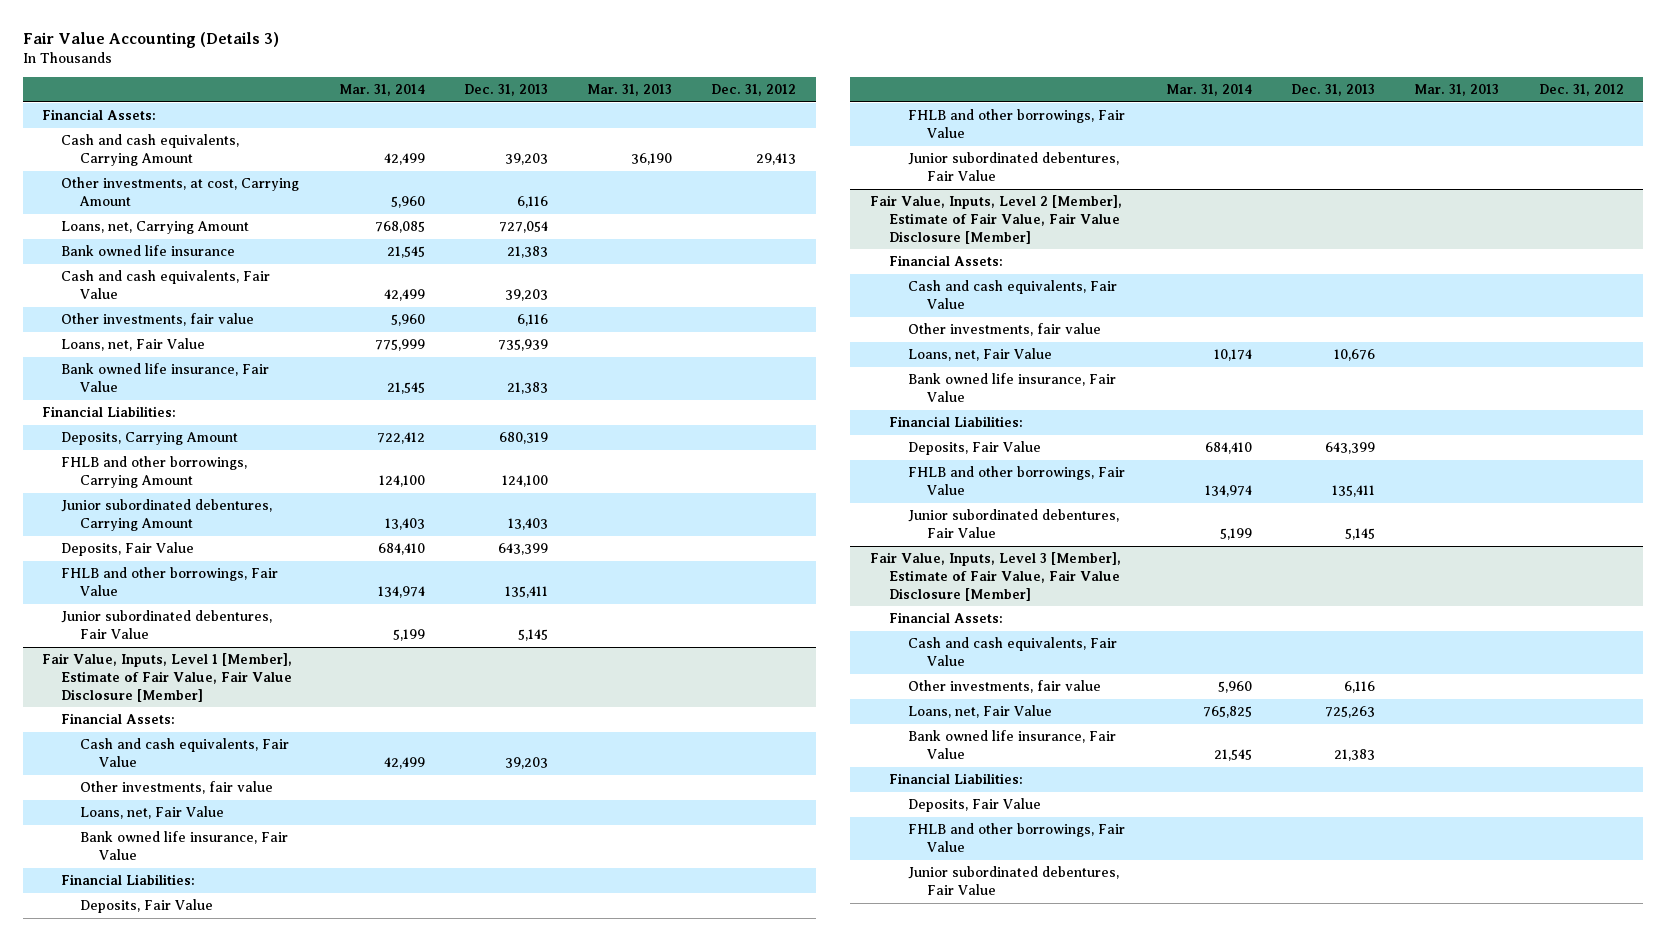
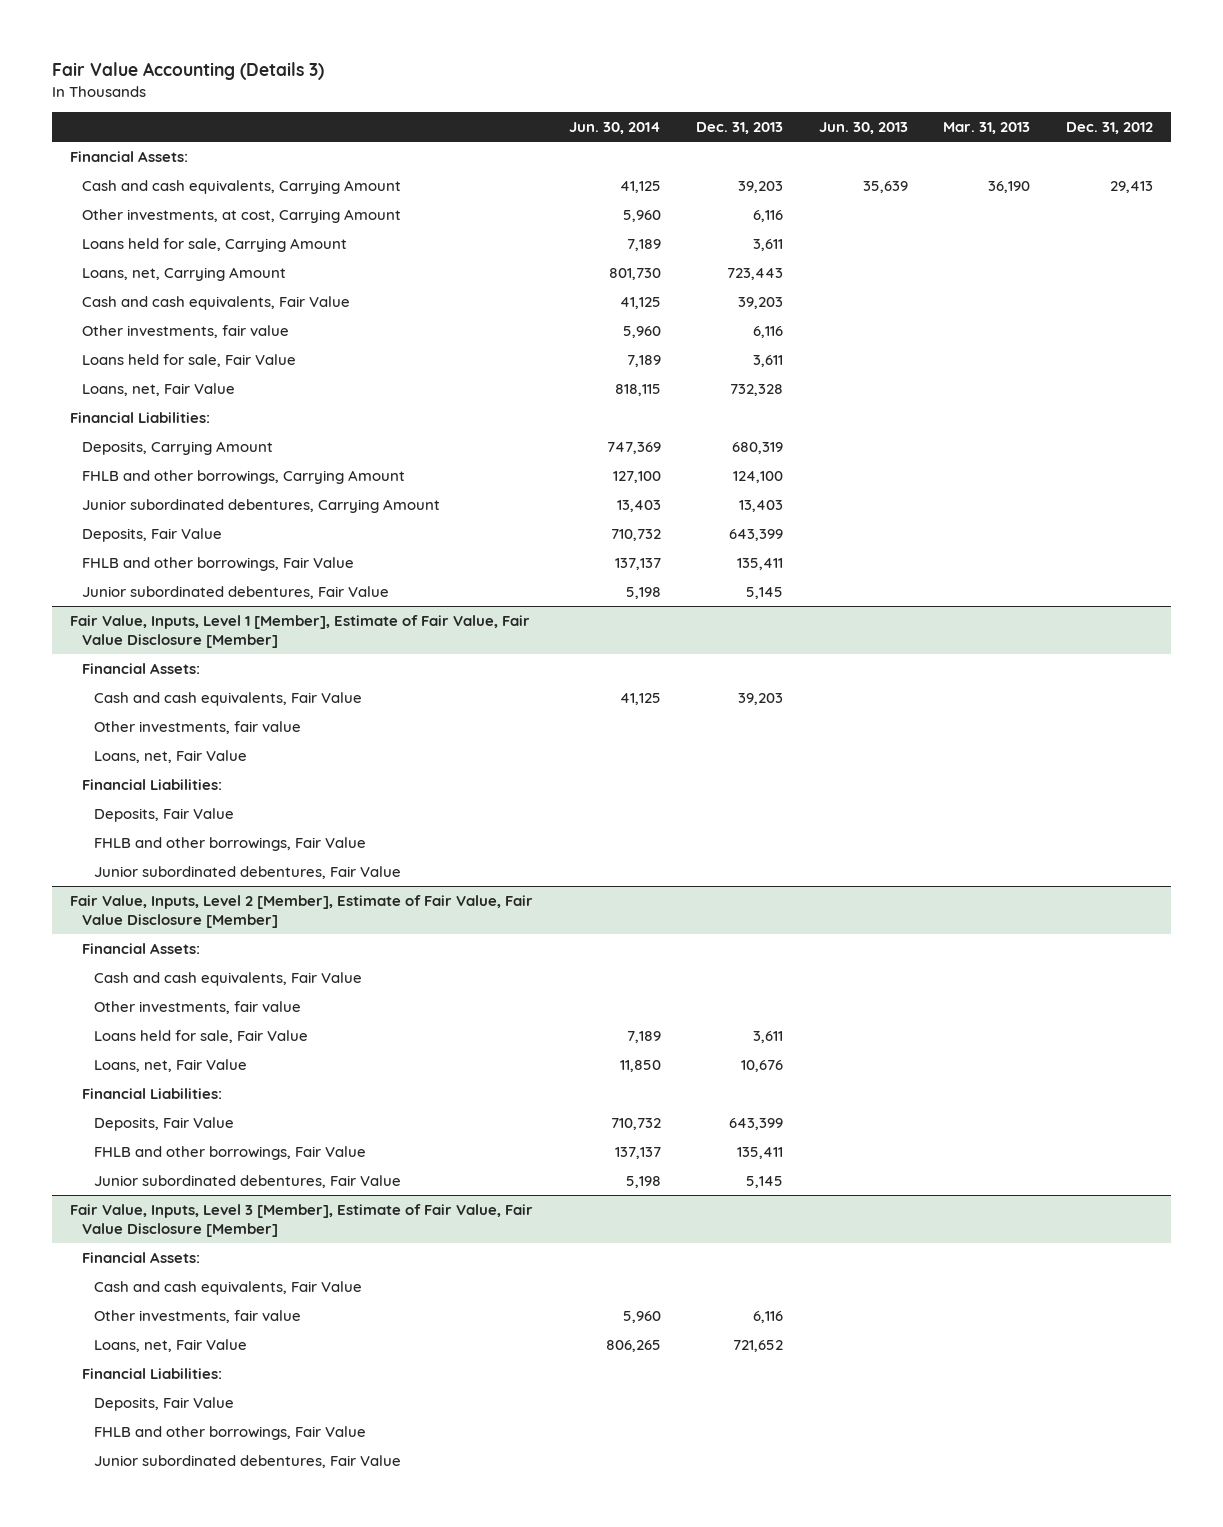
- | Mar. 31, 2014 | Dec. 31, 2013 | Mar. 31, 2013 | Dec. 31, 2012
+ | Jun. 30, 2014 | Dec. 31, 2013 | Jun. 30, 2013 | Mar. 31, 2013 | Dec. 31, 2012
- Loans, net, Carrying Amount | 768,085 | 727,054 | |
- Bank owned life insurance | 21,545 | 21,383 | |
+ Loans held for sale, Carrying Amount | 7,189 | 3,611 | | |
+ Loans, net, Carrying Amount | 801,730 | 723,443 | | |
- Loans, net, Fair Value | 775,999 | 735,939 | |
- Bank owned life insurance, Fair Value | 21,545 | 21,383 | |
+ Loans held for sale, Fair Value | 7,189 | 3,611 | | |
+ Loans, net, Fair Value | 818,115 | 732,328 | | |
@ Fair Value, Inputs, Level 1 [Member], Estimate of Fair Value, Fair Value Disclosure [Member]
- Bank owned life insurance, Fair Value
@ Fair Value, Inputs, Level 2 [Member], Estimate of Fair Value, Fair Value Disclosure [Member]
+ Loans held for sale, Fair Value | 7,189 | 3,611 | | |
- Bank owned life insurance, Fair Value
@ Fair Value, Inputs, Level 3 [Member], Estimate of Fair Value, Fair Value Disclosure [Member]
- Loans, net, Fair Value | 765,825 | 725,263 | |
- Bank owned life insurance, Fair Value | 21,545 | 21,383 | |
+ Loans, net, Fair Value | 806,265 | 721,652 | | |

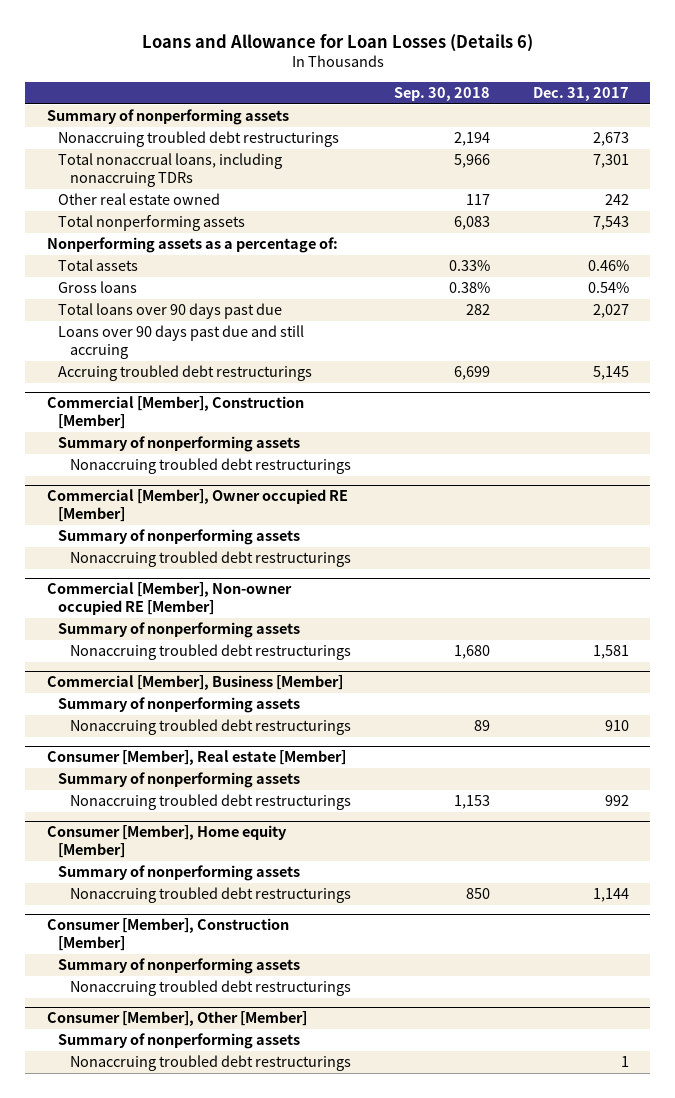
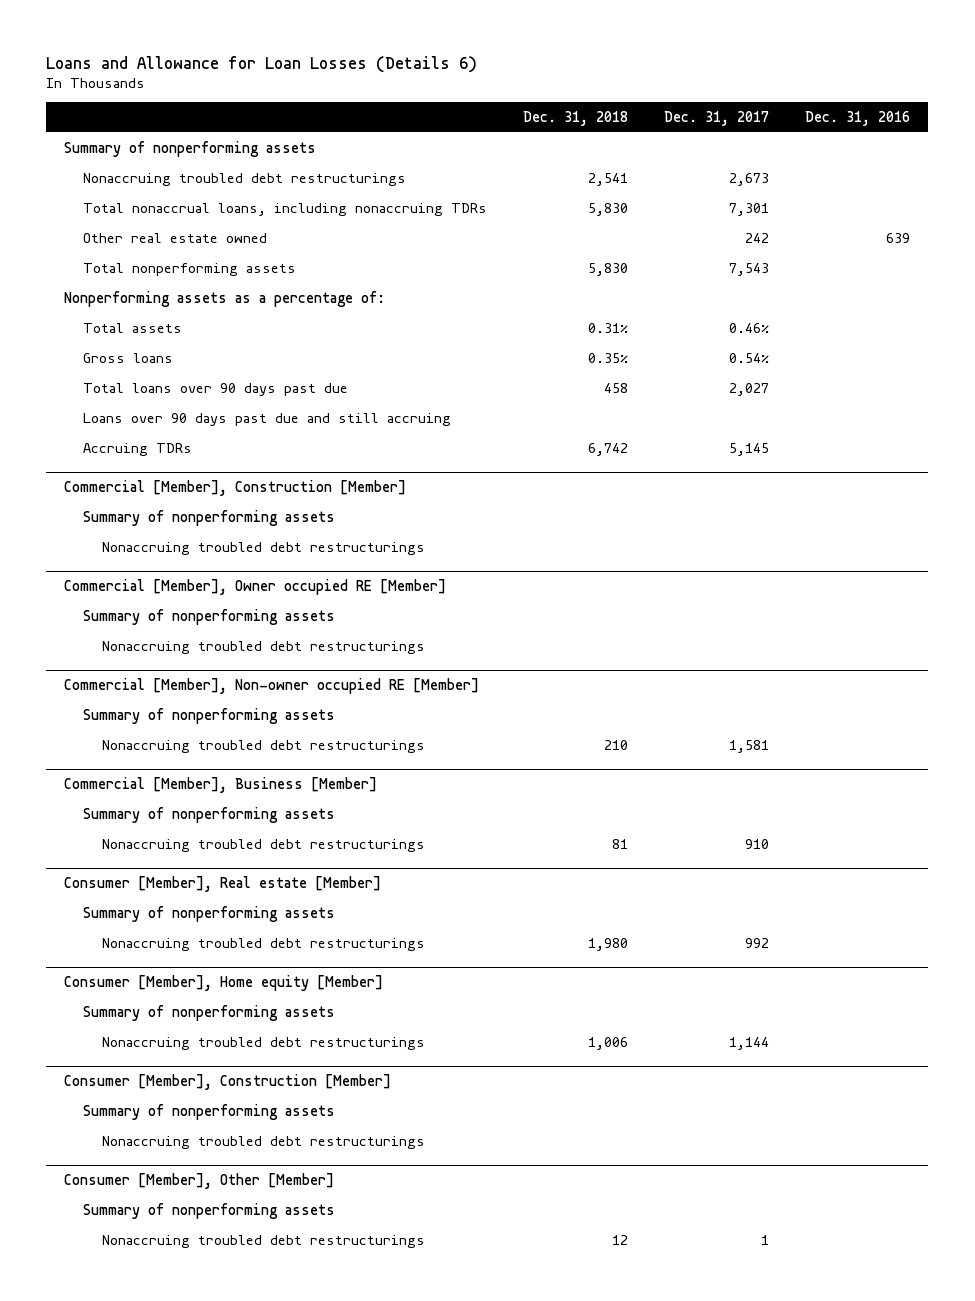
- | Sep. 30, 2018 | Dec. 31, 2017
+ | Dec. 31, 2018 | Dec. 31, 2017 | Dec. 31, 2016
- Accruing troubled debt restructurings | 6,699 | 5,145
+ Accruing TDRs | 6,742 | 5,145 |

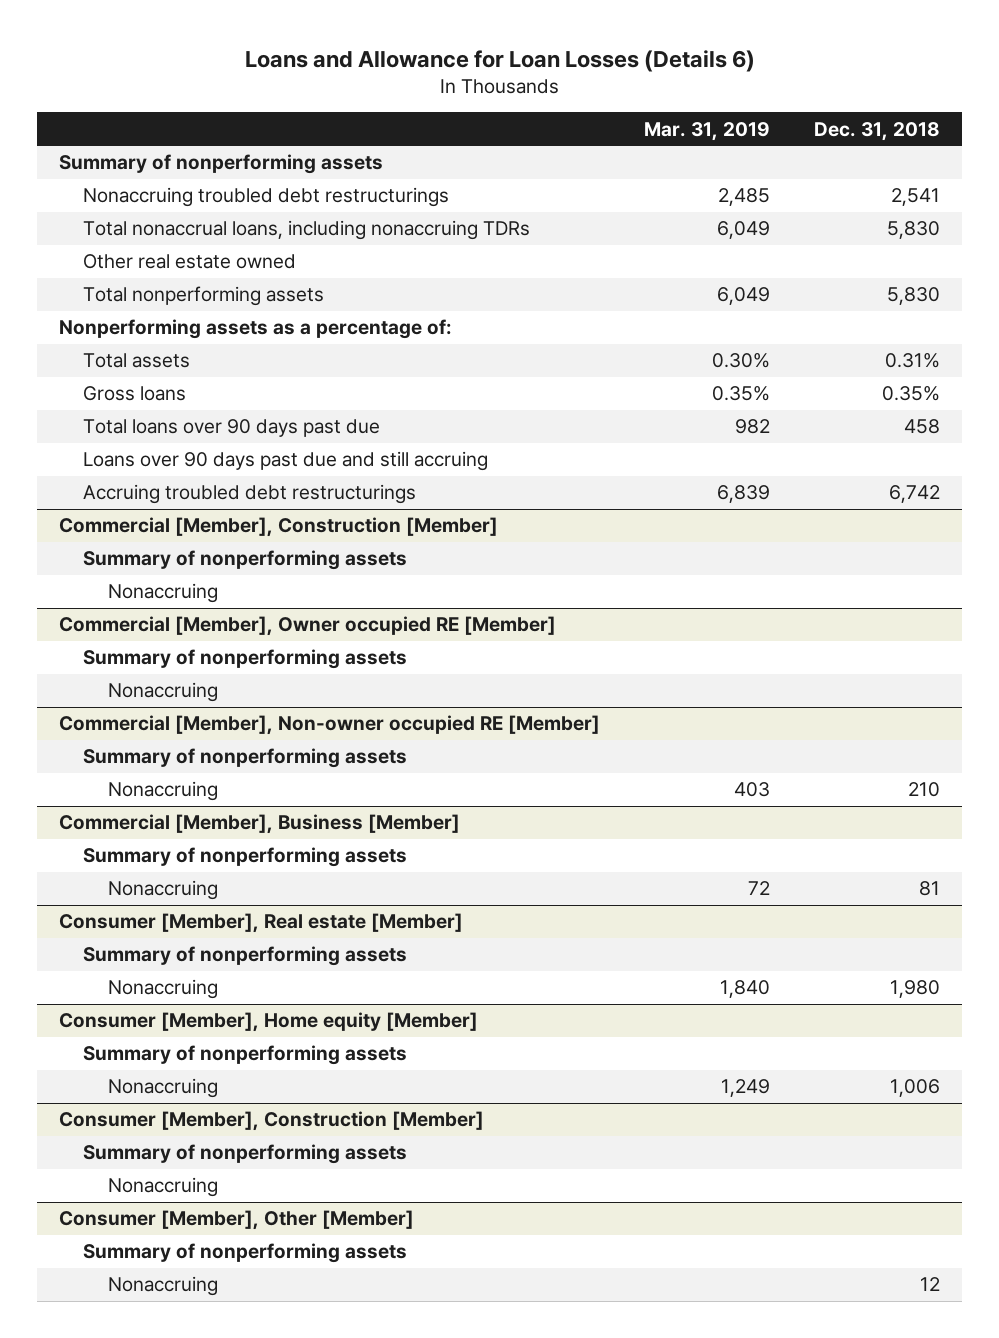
- | Dec. 31, 2018 | Dec. 31, 2017 | Dec. 31, 2016
+ | Mar. 31, 2019 | Dec. 31, 2018
- Accruing TDRs | 6,742 | 5,145 |
+ Accruing troubled debt restructurings | 6,839 | 6,742
@ Commercial [Member], Construction [Member]
- Nonaccruing troubled debt restructurings
+ Nonaccruing
@ Commercial [Member], Owner occupied RE [Member]
- Nonaccruing troubled debt restructurings
+ Nonaccruing
@ Commercial [Member], Non-owner occupied RE [Member]
- Nonaccruing troubled debt restructurings | 210 | 1,581 |
+ Nonaccruing | 403 | 210
@ Commercial [Member], Business [Member]
- Nonaccruing troubled debt restructurings | 81 | 910 |
+ Nonaccruing | 72 | 81
@ Consumer [Member], Real estate [Member]
- Nonaccruing troubled debt restructurings | 1,980 | 992 |
+ Nonaccruing | 1,840 | 1,980
@ Consumer [Member], Home equity [Member]
- Nonaccruing troubled debt restructurings | 1,006 | 1,144 |
+ Nonaccruing | 1,249 | 1,006
@ Consumer [Member], Construction [Member]
- Nonaccruing troubled debt restructurings
+ Nonaccruing
@ Consumer [Member], Other [Member]
- Nonaccruing troubled debt restructurings | 12 | 1 |
+ Nonaccruing | | 12

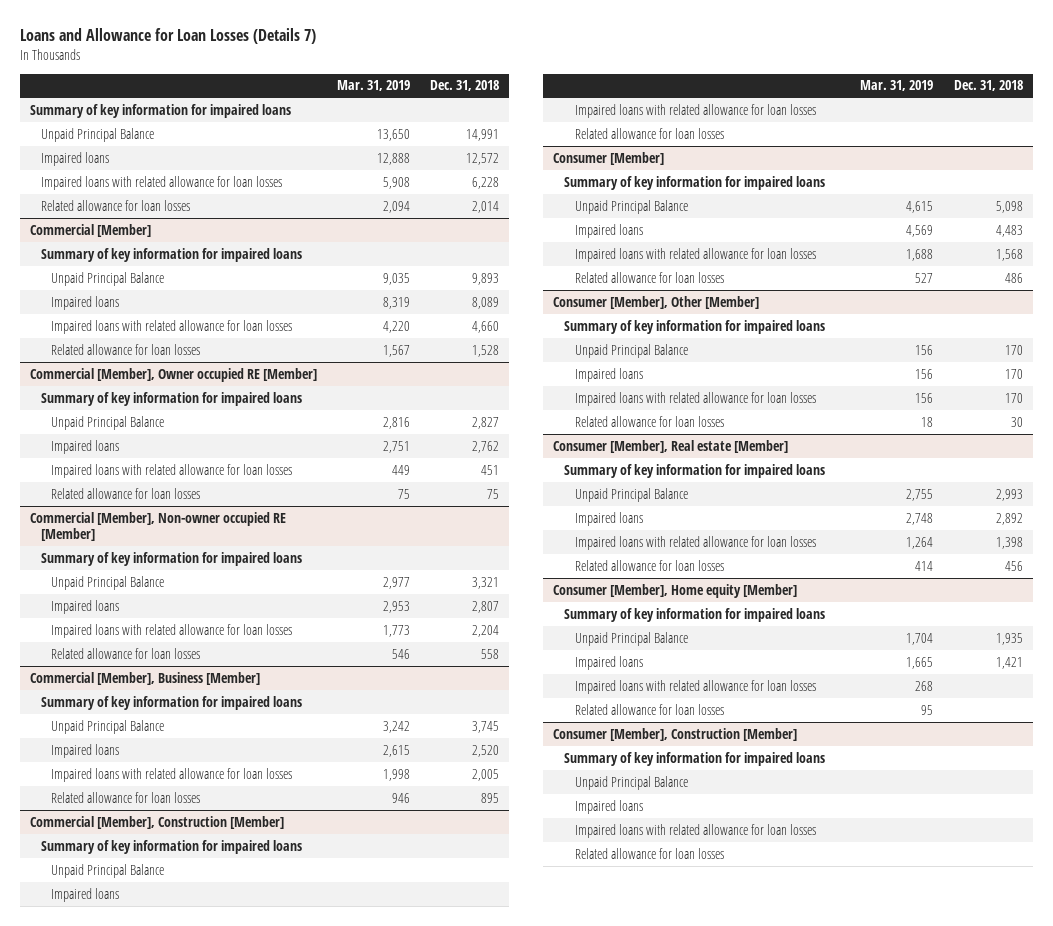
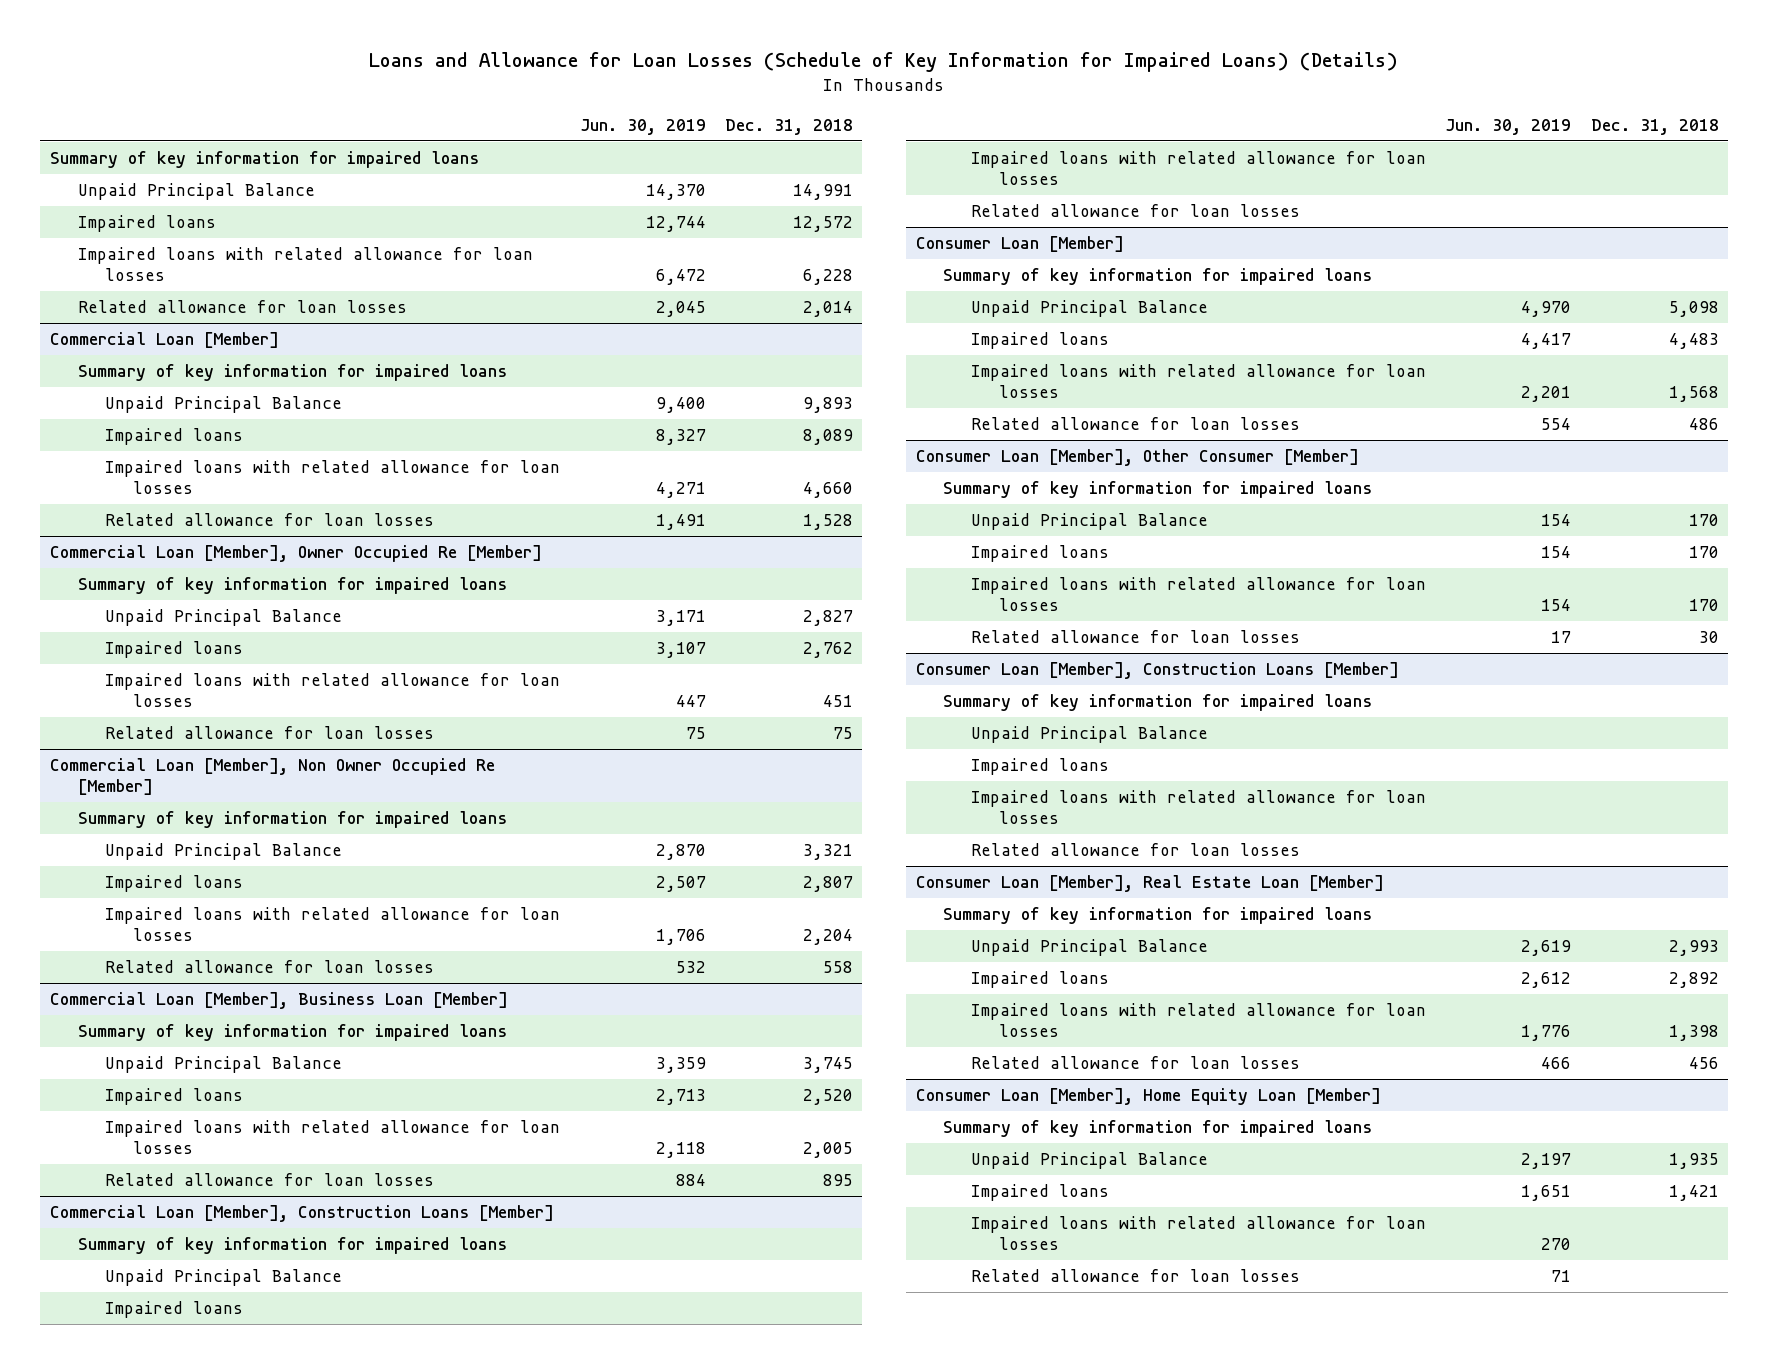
- Loans and Allowance for Loan Losses (Details 7)
+ Loans and Allowance for Loan Losses (Schedule of Key Information for Impaired Loans) (Details)
- | Mar. 31, 2019 | Dec. 31, 2018
+ | Jun. 30, 2019 | Dec. 31, 2018
- Commercial [Member]
+ Commercial Loan [Member]
- Commercial [Member], Owner occupied RE [Member]
+ Commercial Loan [Member], Owner Occupied Re [Member]
- Commercial [Member], Non-owner occupied RE [Member]
+ Commercial Loan [Member], Non Owner Occupied Re [Member]
- Commercial [Member], Business [Member]
+ Commercial Loan [Member], Business Loan [Member]
- Commercial [Member], Construction [Member]
+ Commercial Loan [Member], Construction Loans [Member]
- Consumer [Member]
+ Consumer Loan [Member]
- Consumer [Member], Other [Member]
+ Consumer Loan [Member], Other Consumer [Member]
- Consumer [Member], Real estate [Member]
+ Consumer Loan [Member], Construction Loans [Member]
+ Unpaid Principal Balance
+ Impaired loans
+ Impaired loans with related allowance for loan losses
+ Related allowance for loan losses
+ Consumer Loan [Member], Real Estate Loan [Member]
+ Summary of key information for impaired loans
- Consumer [Member], Home equity [Member]
+ Consumer Loan [Member], Home Equity Loan [Member]
- Consumer [Member], Construction [Member]
- Summary of key information for impaired loans
- Unpaid Principal Balance
- Impaired loans
- Impaired loans with related allowance for loan losses
- Related allowance for loan losses

